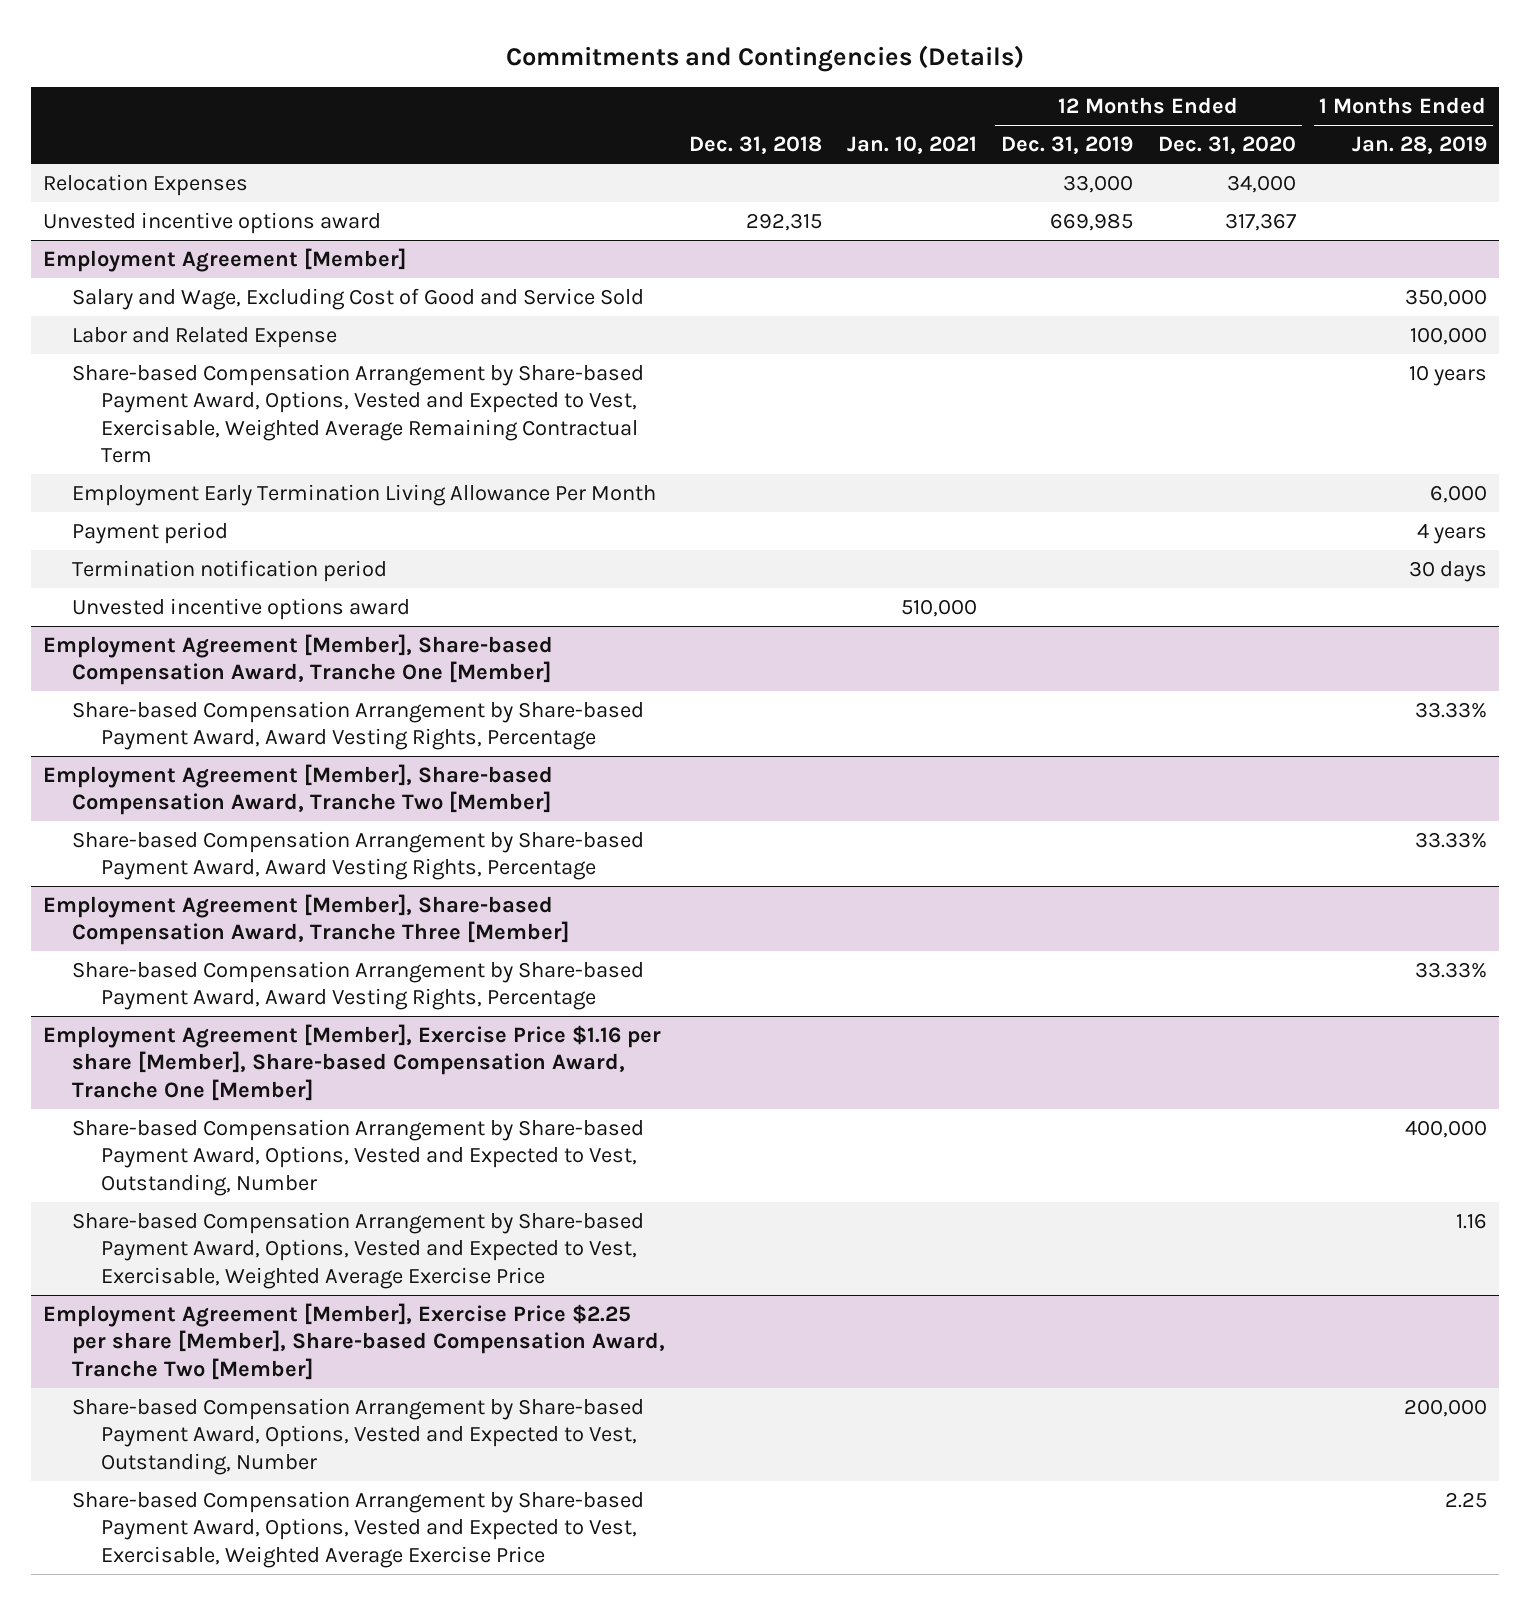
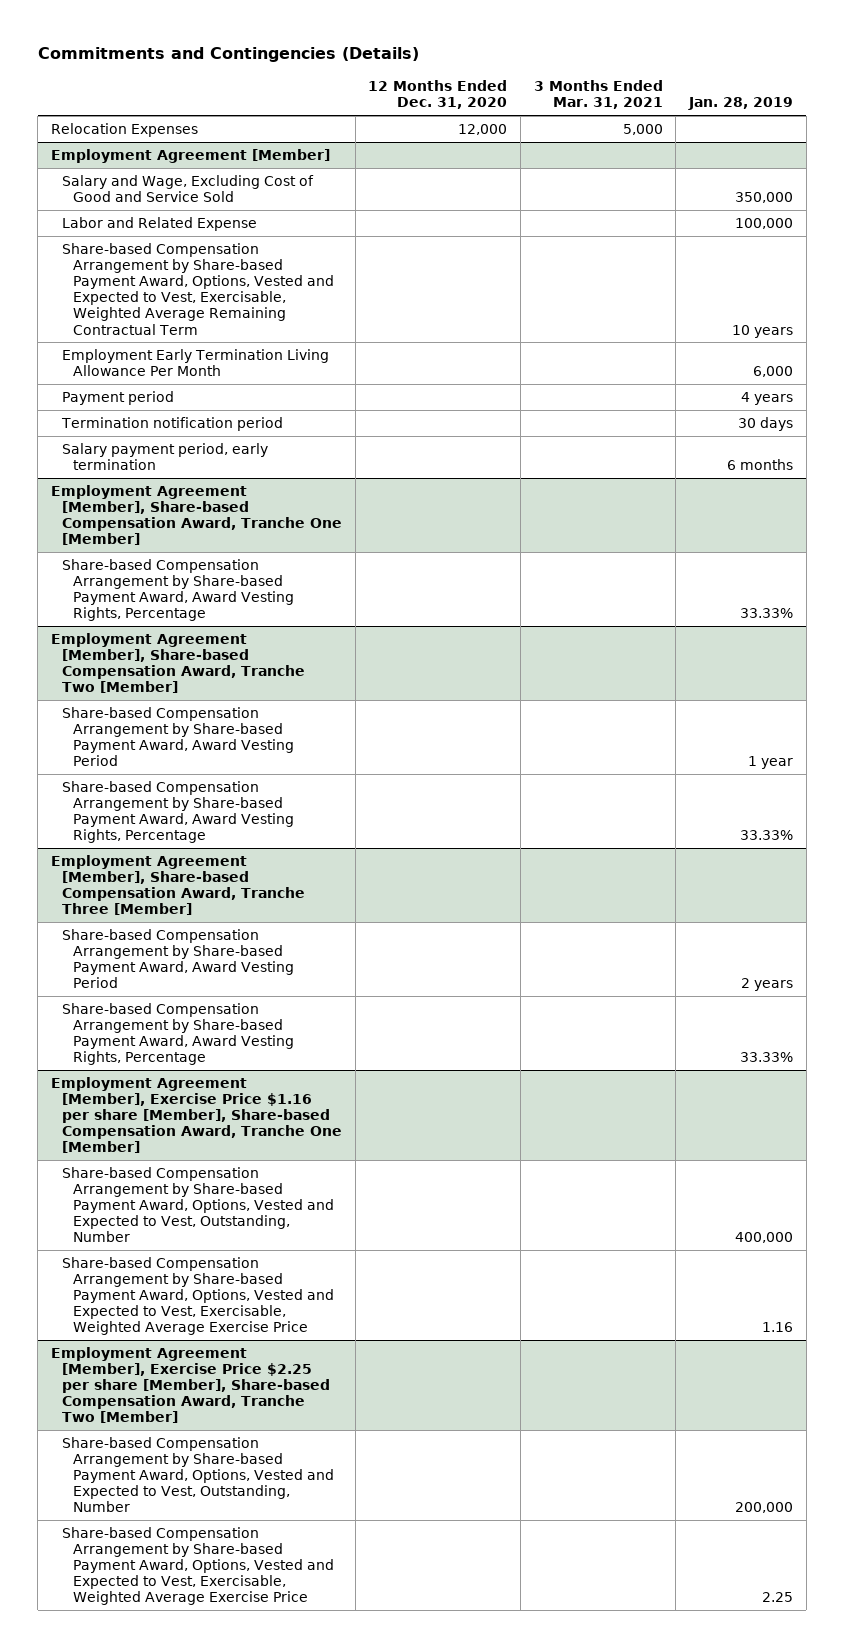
- | Dec. 31, 2018 | Jan. 10, 2021 | 12 Months Ended Dec. 31, 2019 | 12 Months Ended Dec. 31, 2020 | 1 Months Ended Jan. 28, 2019
+ | 12 Months Ended Dec. 31, 2020 | 3 Months Ended Mar. 31, 2021 | Jan. 28, 2019
- Relocation Expenses | | | 33,000 | 34,000 |
- Unvested incentive options award | 292,315 | | 669,985 | 317,367 |
+ Relocation Expenses | 12,000 | 5,000 |
@ Employment Agreement [Member]
- Unvested incentive options award | | 510,000 | | |
+ Salary payment period, early termination | | | 6 months
@ Employment Agreement [Member], Share-based Compensation Award, Tranche Two [Member]
+ Share-based Compensation Arrangement by Share-based Payment Award, Award Vesting Period | | | 1 year
@ Employment Agreement [Member], Share-based Compensation Award, Tranche Three [Member]
+ Share-based Compensation Arrangement by Share-based Payment Award, Award Vesting Period | | | 2 years

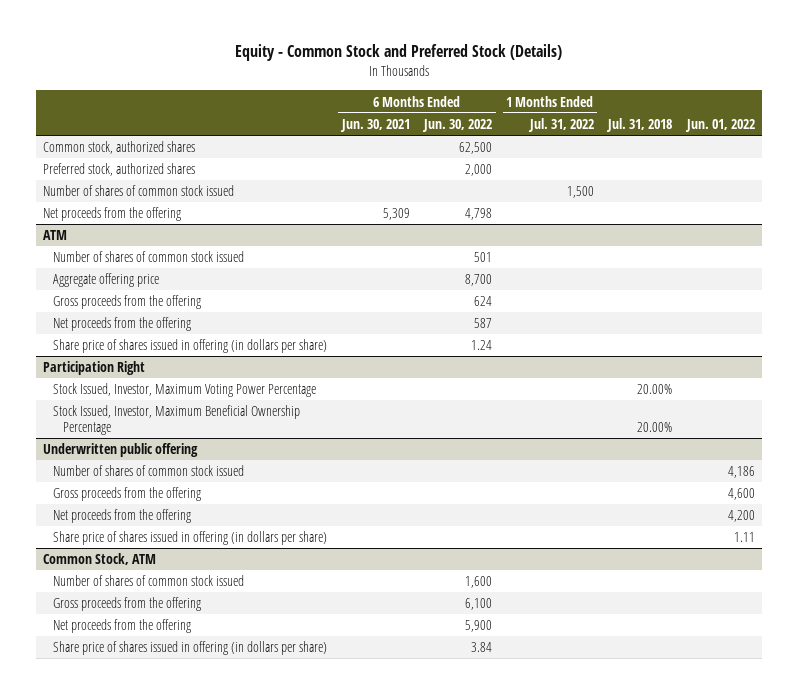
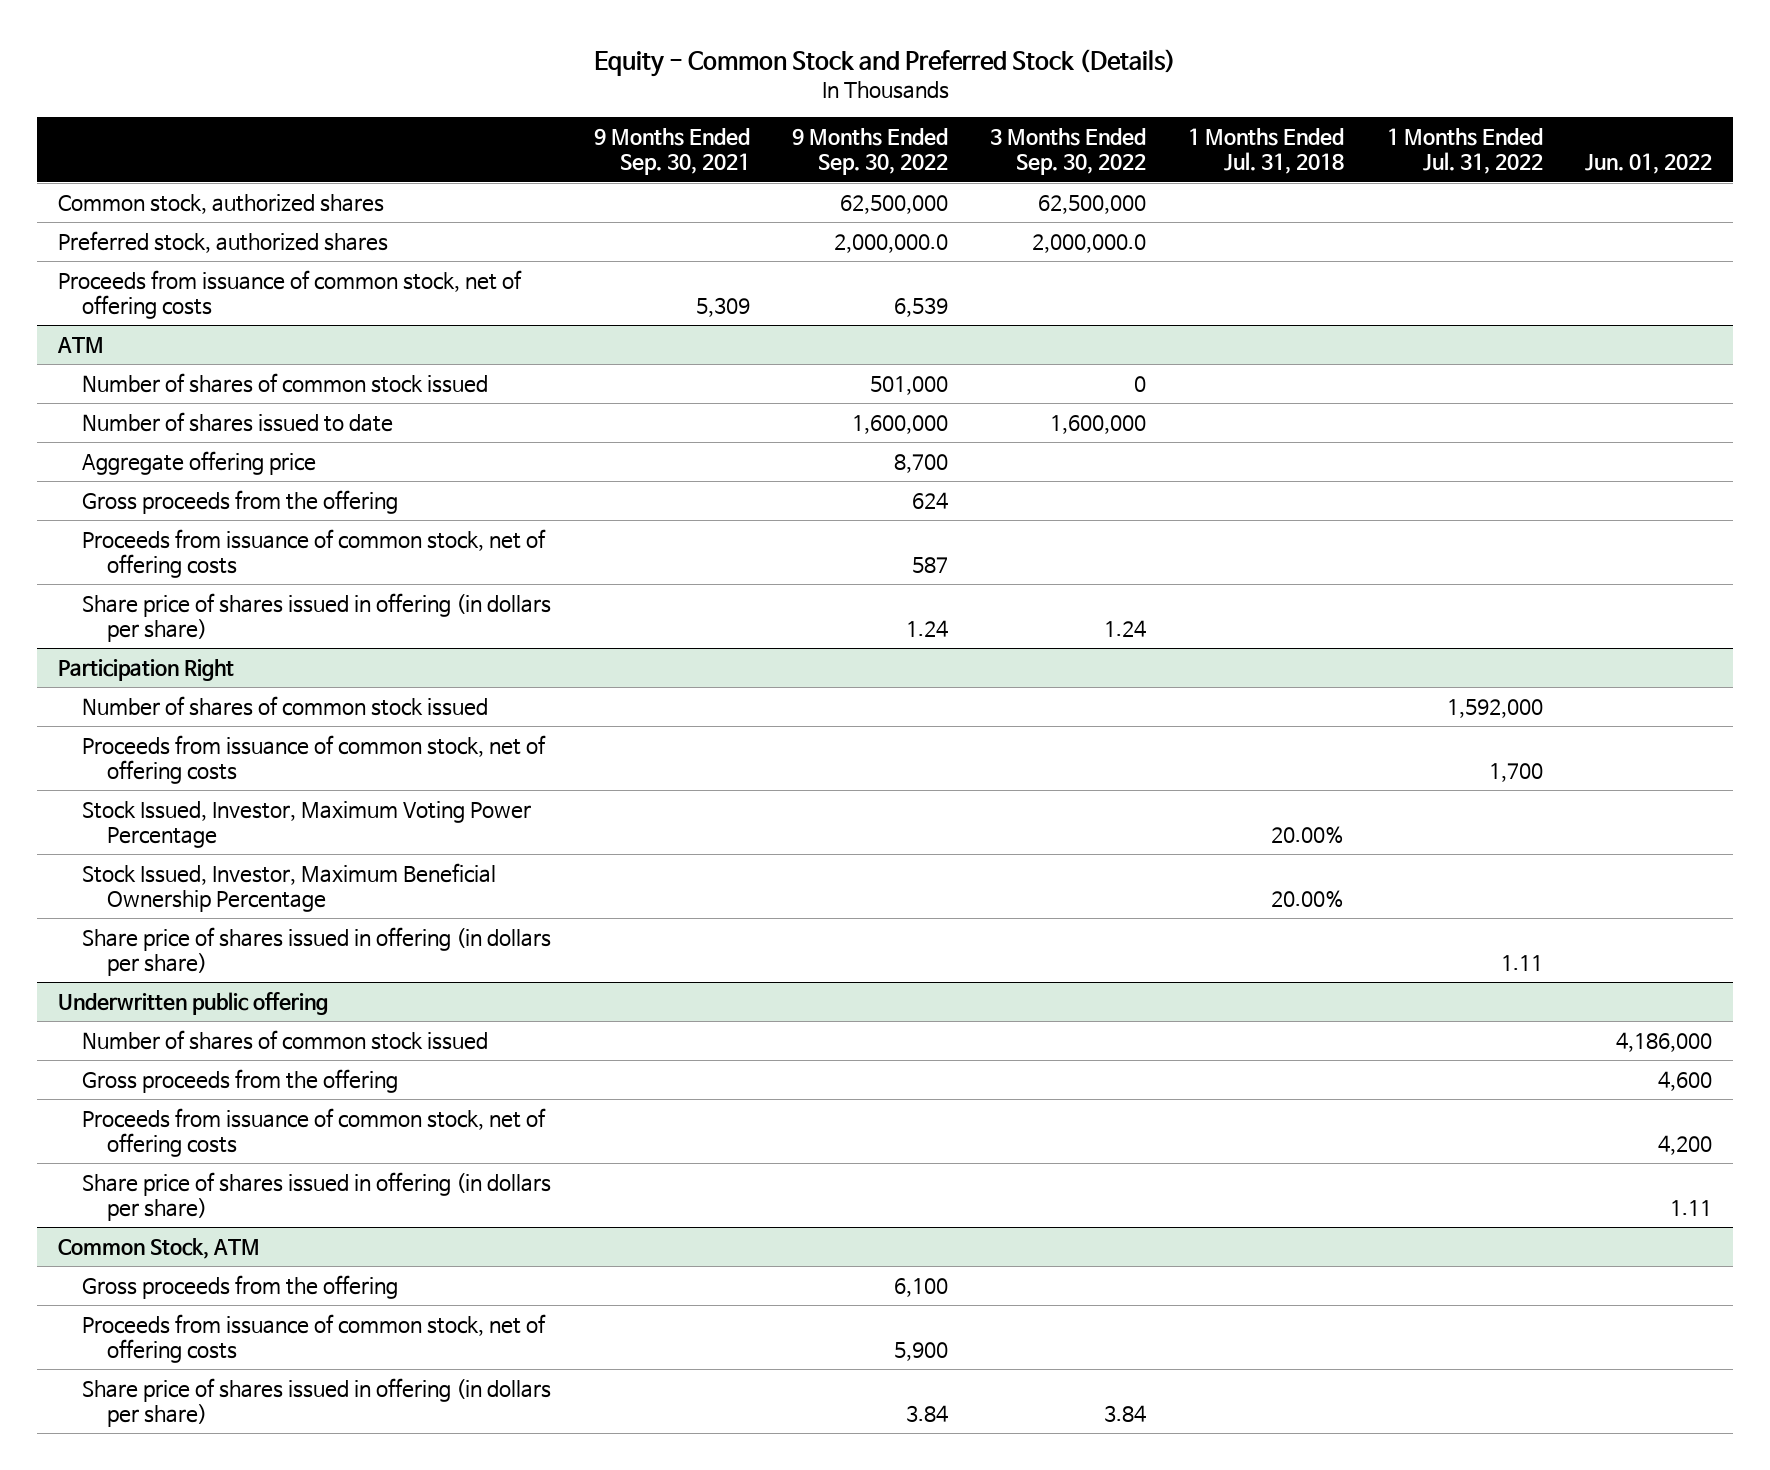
- | 6 Months Ended Jun. 30, 2021 | 6 Months Ended Jun. 30, 2022 | 1 Months Ended Jul. 31, 2022 | Jul. 31, 2018 | Jun. 01, 2022
+ | 9 Months Ended Sep. 30, 2021 | 9 Months Ended Sep. 30, 2022 | 3 Months Ended Sep. 30, 2022 | 1 Months Ended Jul. 31, 2018 | 1 Months Ended Jul. 31, 2022 | Jun. 01, 2022
- Number of shares of common stock issued | | | 1,500 | |
- Net proceeds from the offering | 5,309 | 4,798 | | |
+ Proceeds from issuance of common stock, net of offering costs | 5,309 | 6,539 | | | |
@ ATM
+ Number of shares issued to date | | 1,600,000 | 1,600,000 | | |
- Net proceeds from the offering | | 587 | | |
+ Proceeds from issuance of common stock, net of offering costs | | 587 | | | |
@ Participation Right
+ Number of shares of common stock issued | | | | | 1,592,000 |
+ Proceeds from issuance of common stock, net of offering costs | | | | | 1,700 |
+ Share price of shares issued in offering (in dollars per share) | | | | | 1.11 |
@ Underwritten public offering
- Number of shares of common stock issued | | | | | 4,186
+ Number of shares of common stock issued | | | | | | 4,186,000
- Net proceeds from the offering | | | | | 4,200
+ Proceeds from issuance of common stock, net of offering costs | | | | | | 4,200
@ Common Stock, ATM
- Number of shares of common stock issued | | 1,600 | | |
- Net proceeds from the offering | | 5,900 | | |
+ Proceeds from issuance of common stock, net of offering costs | | 5,900 | | | |

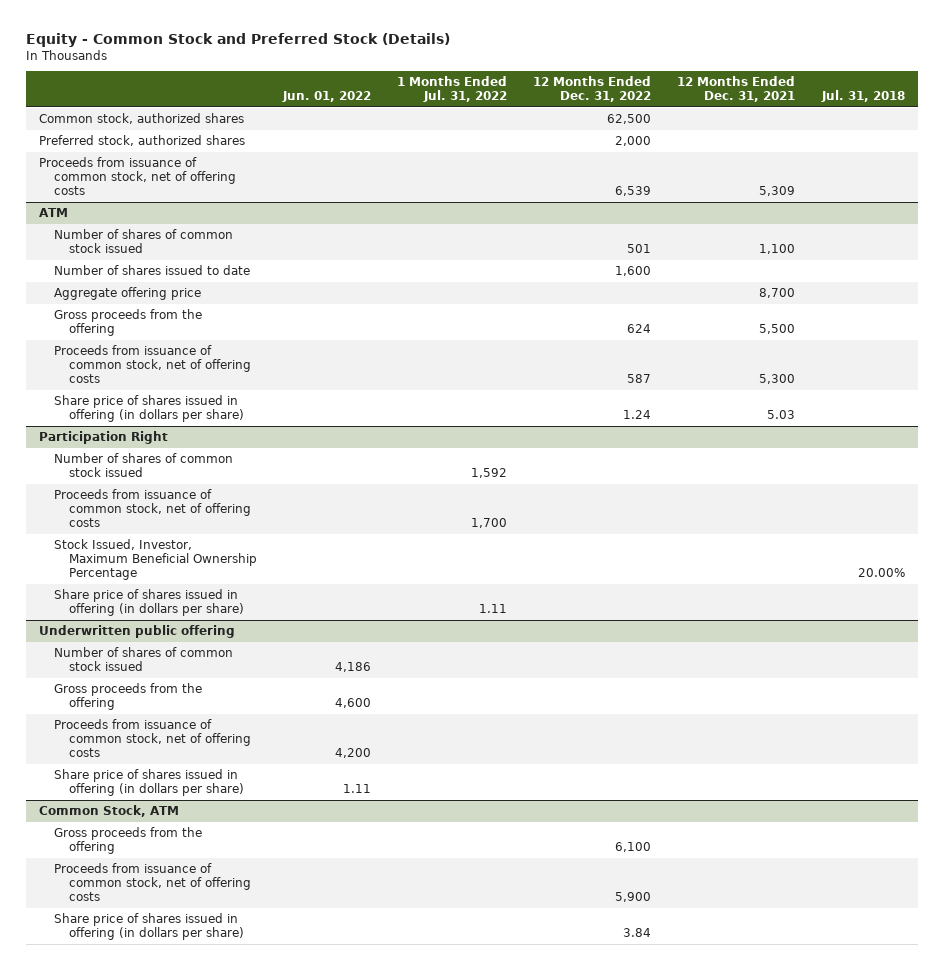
- | 9 Months Ended Sep. 30, 2021 | 9 Months Ended Sep. 30, 2022 | 3 Months Ended Sep. 30, 2022 | 1 Months Ended Jul. 31, 2018 | 1 Months Ended Jul. 31, 2022 | Jun. 01, 2022
+ | Jun. 01, 2022 | 1 Months Ended Jul. 31, 2022 | 12 Months Ended Dec. 31, 2022 | 12 Months Ended Dec. 31, 2021 | Jul. 31, 2018
@ Participation Right
- Number of shares of common stock issued | | | | | 1,592,000 |
+ Number of shares of common stock issued | | 1,592 | | |
- Stock Issued, Investor, Maximum Voting Power Percentage | | | | 20.00% | |
@ Underwritten public offering
- Number of shares of common stock issued | | | | | | 4,186,000
+ Number of shares of common stock issued | 4,186 | | | |

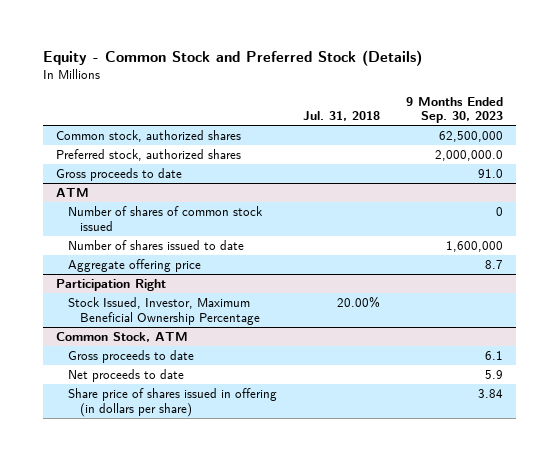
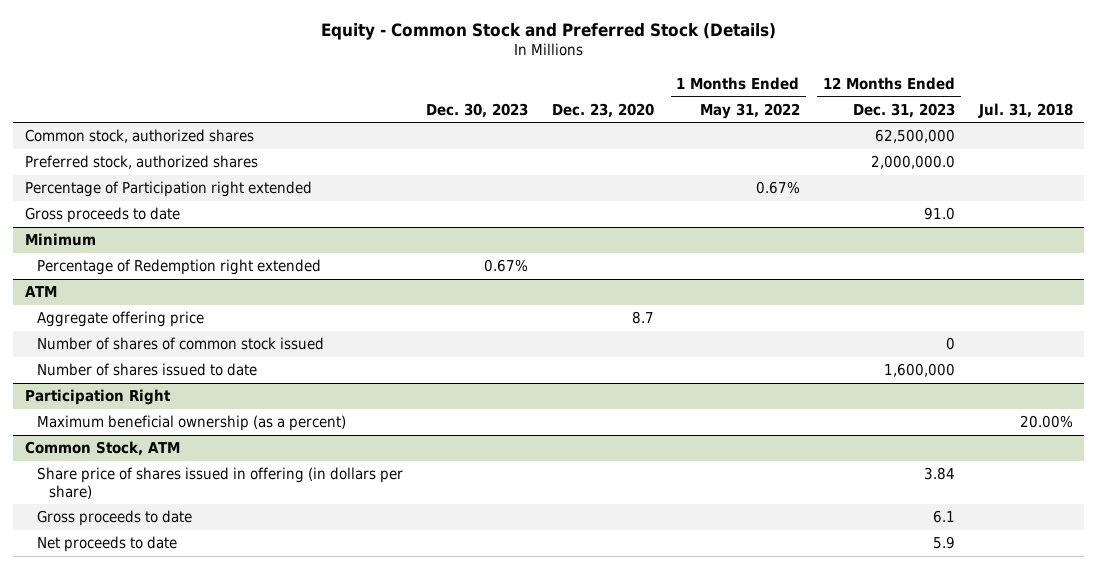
- | Jul. 31, 2018 | 9 Months Ended Sep. 30, 2023
+ | Dec. 30, 2023 | Dec. 23, 2020 | 1 Months Ended May 31, 2022 | 12 Months Ended Dec. 31, 2023 | Jul. 31, 2018
+ Percentage of Participation right extended | | | 0.67% | |
+ Minimum
+ Percentage of Redemption right extended | 0.67% | | | |
@ ATM
moved up: Aggregate offering price | | 8.7 | | |
@ Participation Right
- Stock Issued, Investor, Maximum Beneficial Ownership Percentage | 20.00% |
+ Maximum beneficial ownership (as a percent) | | | | | 20.00%
@ Common Stock, ATM
moved up: Share price of shares issued in offering (in dollars per share) | | | | 3.84 |

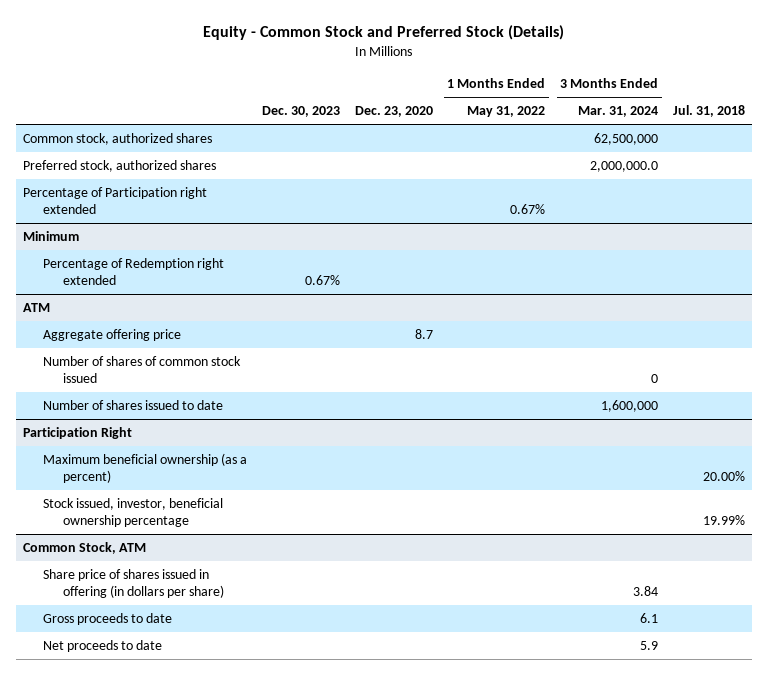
- | Dec. 30, 2023 | Dec. 23, 2020 | 1 Months Ended May 31, 2022 | 12 Months Ended Dec. 31, 2023 | Jul. 31, 2018
+ | Dec. 30, 2023 | Dec. 23, 2020 | 1 Months Ended May 31, 2022 | 3 Months Ended Mar. 31, 2024 | Jul. 31, 2018
- Gross proceeds to date | | | | 91.0 |
@ Participation Right
+ Stock issued, investor, beneficial ownership percentage | | | | | 19.99%

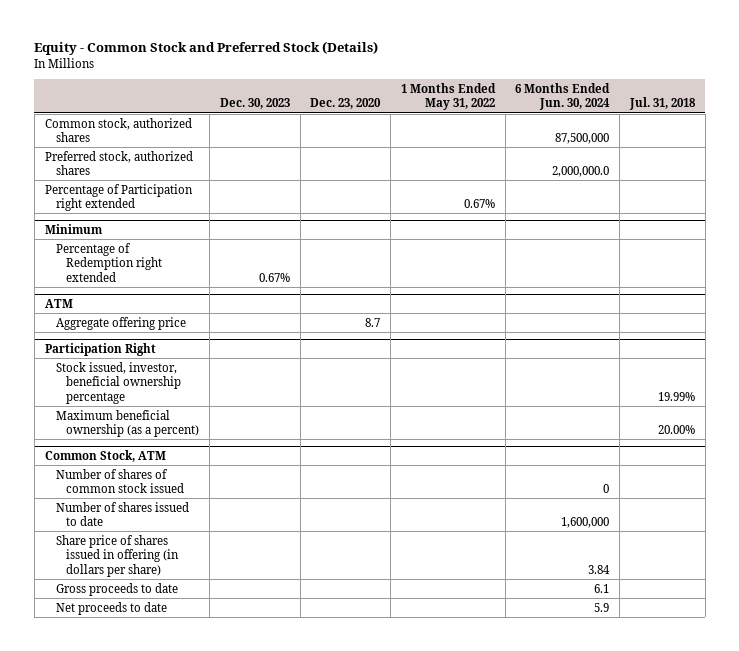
- | Dec. 30, 2023 | Dec. 23, 2020 | 1 Months Ended May 31, 2022 | 3 Months Ended Mar. 31, 2024 | Jul. 31, 2018
+ | Dec. 30, 2023 | Dec. 23, 2020 | 1 Months Ended May 31, 2022 | 6 Months Ended Jun. 30, 2024 | Jul. 31, 2018
@ ATM
- Number of shares of common stock issued | | | | 0 |
- Number of shares issued to date | | | | 1,600,000 |
@ Participation Right
moved down: Maximum beneficial ownership (as a percent) | | | | | 20.00%
@ Common Stock, ATM
+ Number of shares of common stock issued | | | | 0 |
+ Number of shares issued to date | | | | 1,600,000 |

